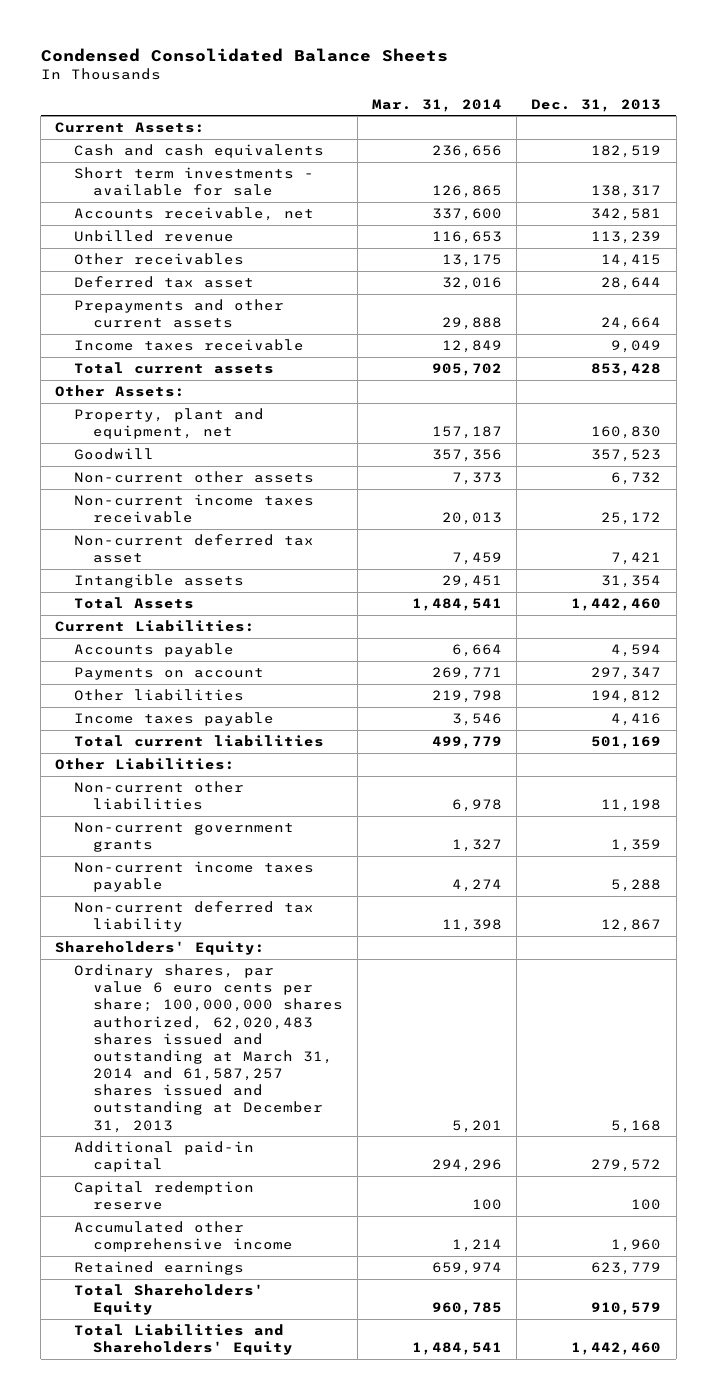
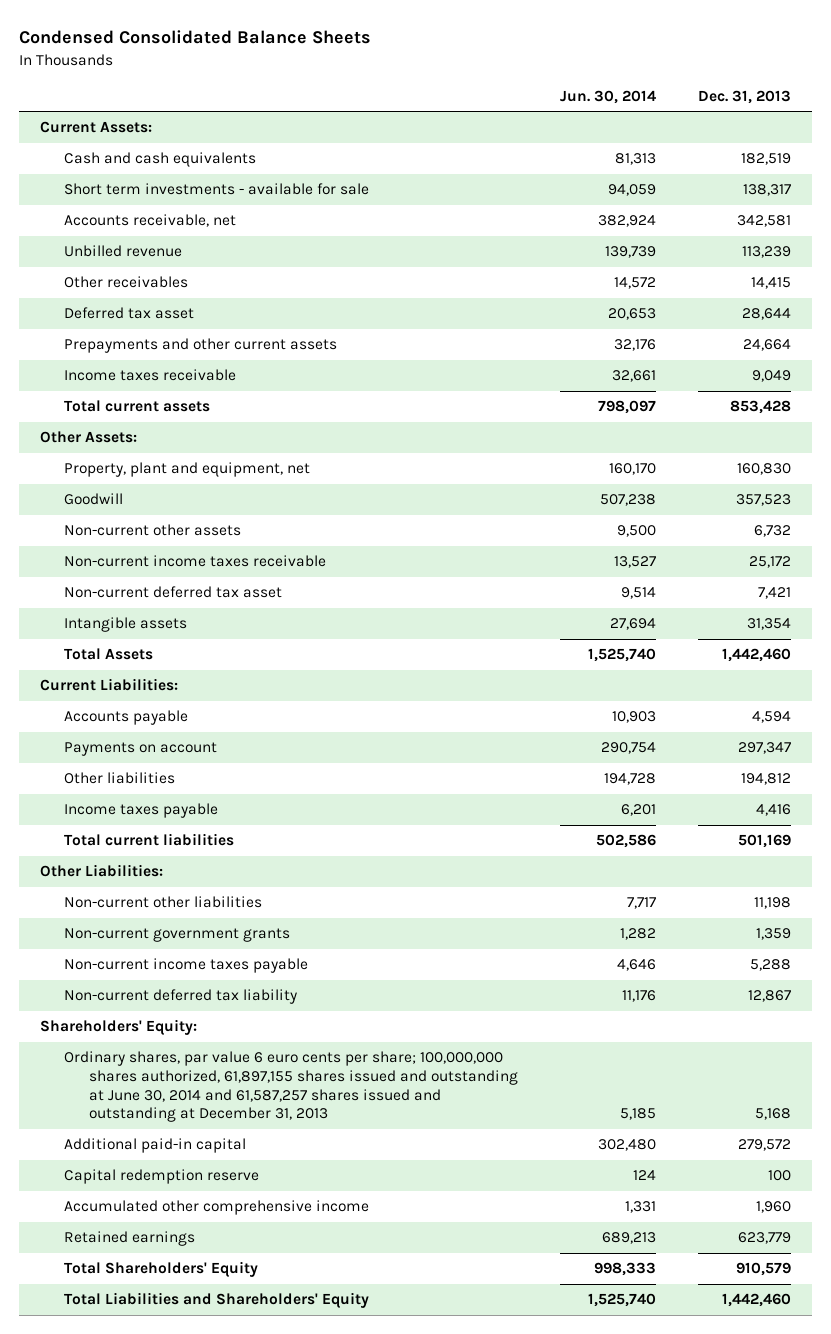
- | Mar. 31, 2014 | Dec. 31, 2013
+ | Jun. 30, 2014 | Dec. 31, 2013
- Ordinary shares, par value 6 euro cents per share; 100,000,000 shares authorized, 62,020,483 shares issued and outstanding at March 31, 2014 and 61,587,257 shares issued and outstanding at December 31, 2013 | 5,201 | 5,168
+ Ordinary shares, par value 6 euro cents per share; 100,000,000 shares authorized, 61,897,155 shares issued and outstanding at June 30, 2014 and 61,587,257 shares issued and outstanding at December 31, 2013 | 5,185 | 5,168

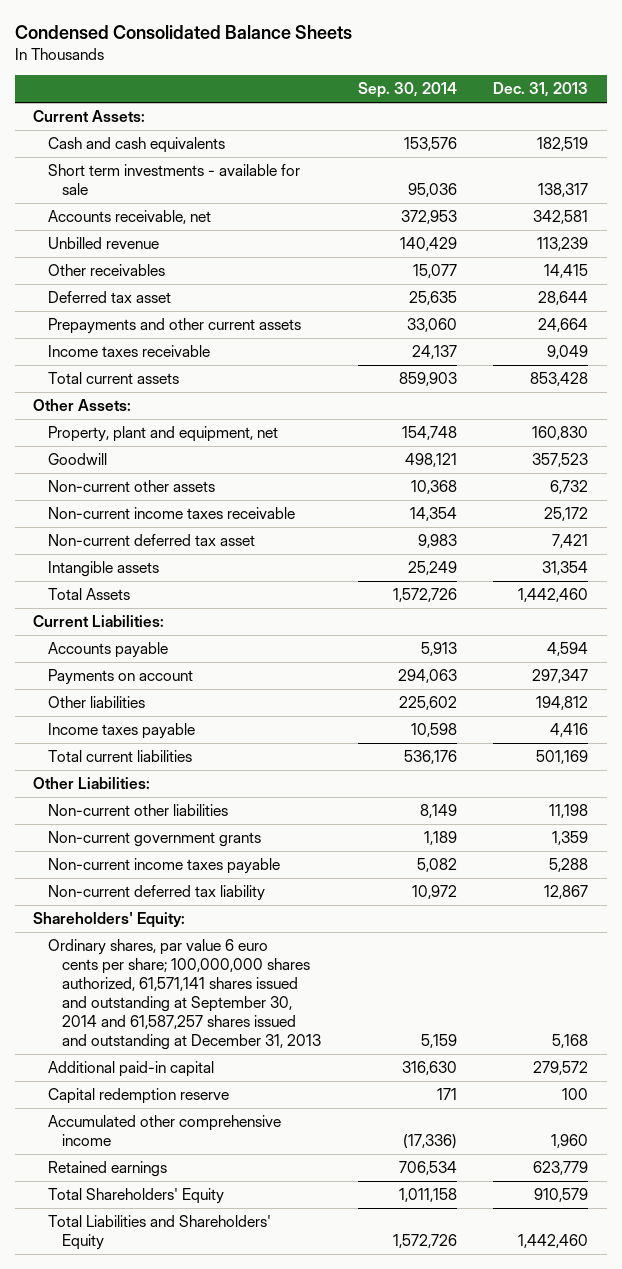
- | Jun. 30, 2014 | Dec. 31, 2013
+ | Sep. 30, 2014 | Dec. 31, 2013
- Ordinary shares, par value 6 euro cents per share; 100,000,000 shares authorized, 61,897,155 shares issued and outstanding at June 30, 2014 and 61,587,257 shares issued and outstanding at December 31, 2013 | 5,185 | 5,168
+ Ordinary shares, par value 6 euro cents per share; 100,000,000 shares authorized, 61,571,141 shares issued and outstanding at September 30, 2014 and 61,587,257 shares issued and outstanding at December 31, 2013 | 5,159 | 5,168

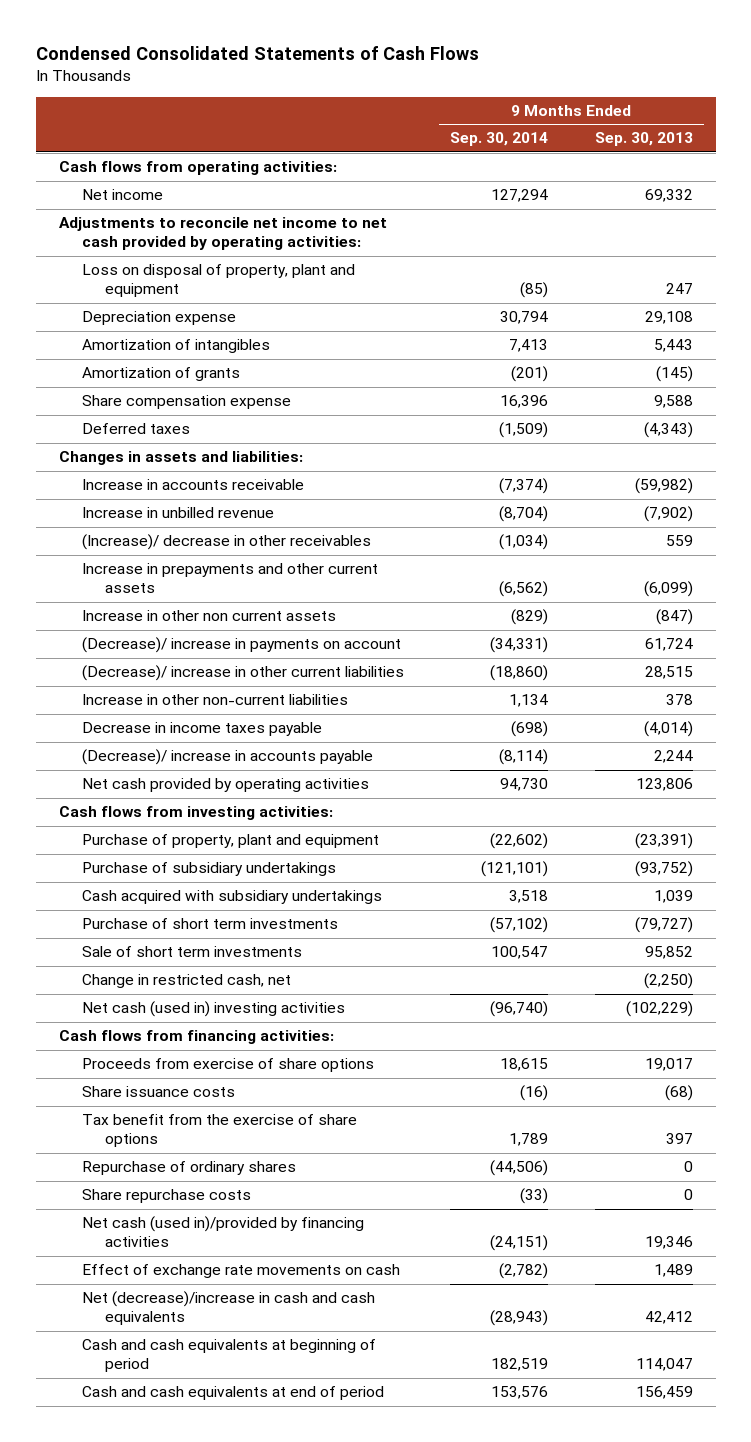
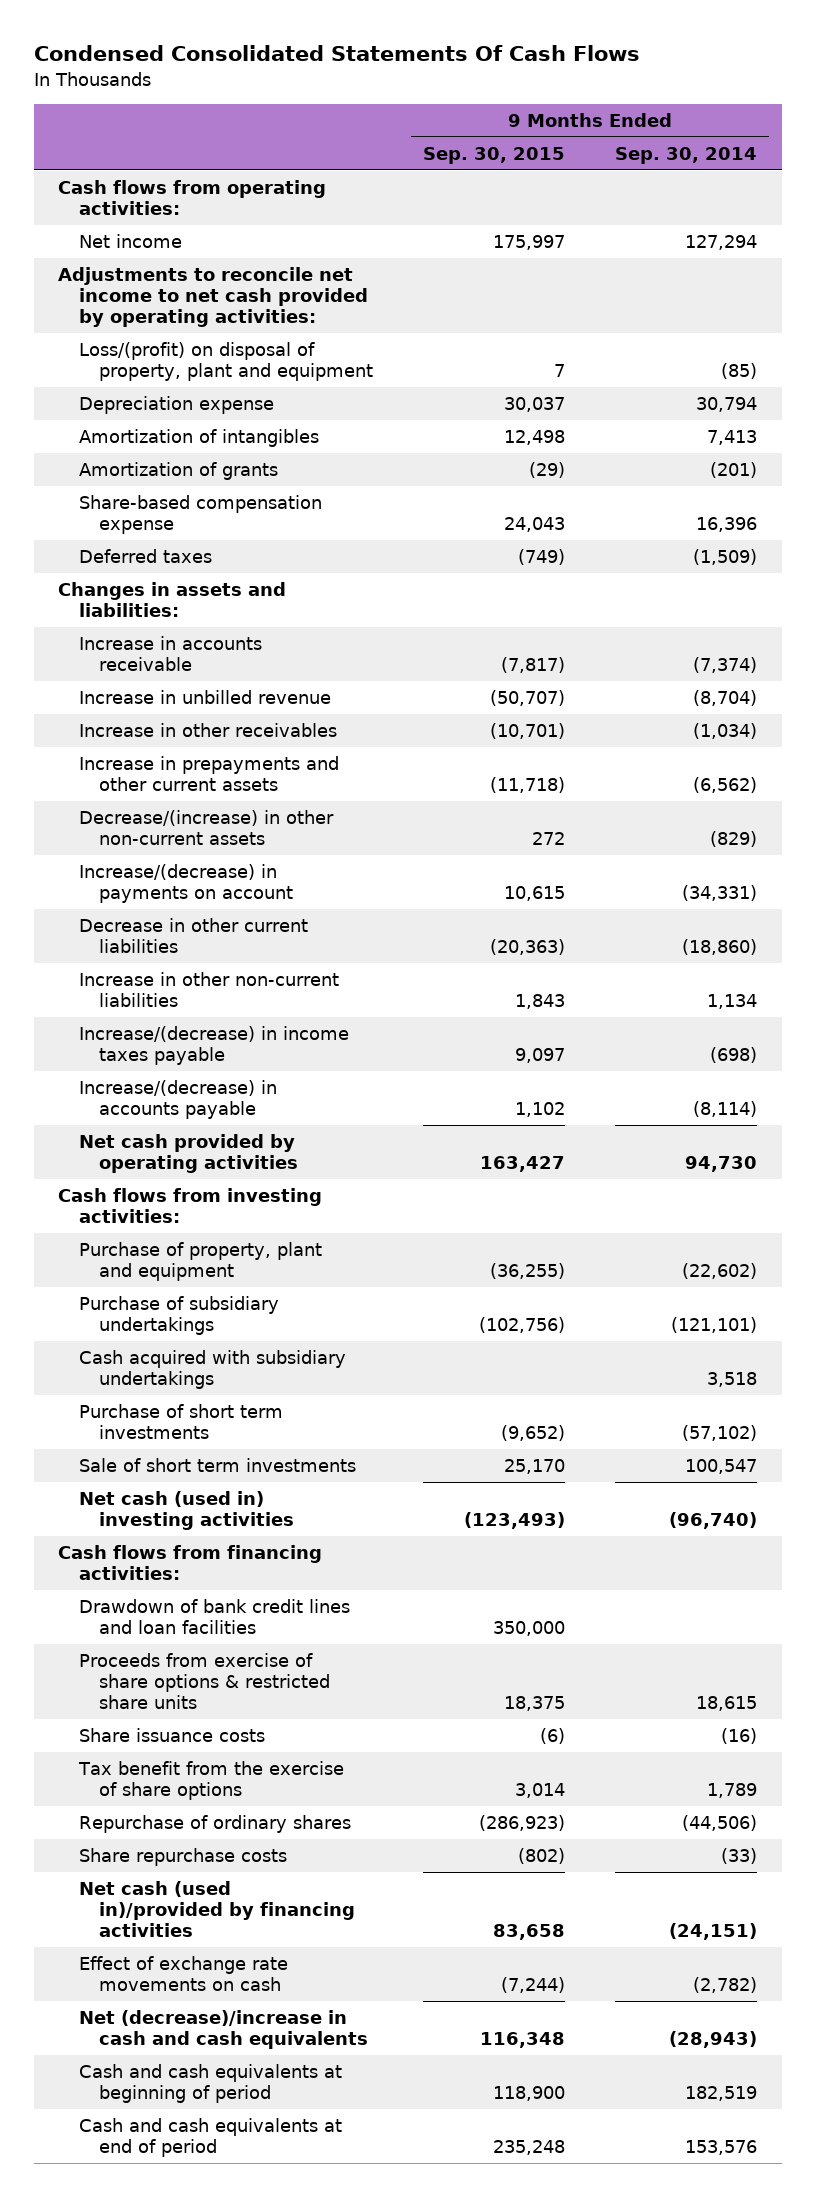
- Condensed Consolidated Statements of Cash Flows
+ Condensed Consolidated Statements Of Cash Flows
- | 9 Months Ended Sep. 30, 2014 | 9 Months Ended Sep. 30, 2013
+ | 9 Months Ended Sep. 30, 2015 | 9 Months Ended Sep. 30, 2014
- Loss on disposal of property, plant and equipment | (85) | 247
+ Loss/(profit) on disposal of property, plant and equipment | 7 | (85)
- Share compensation expense | 16,396 | 9,588
+ Share-based compensation expense | 24,043 | 16,396
- (Increase)/ decrease in other receivables | (1,034) | 559
+ Increase in other receivables | (10,701) | (1,034)
- Increase in other non current assets | (829) | (847)
- (Decrease)/ increase in payments on account | (34,331) | 61,724
- (Decrease)/ increase in other current liabilities | (18,860) | 28,515
+ Decrease/(increase) in other non-current assets | 272 | (829)
+ Increase/(decrease) in payments on account | 10,615 | (34,331)
+ Decrease in other current liabilities | (20,363) | (18,860)
- Decrease in income taxes payable | (698) | (4,014)
- (Decrease)/ increase in accounts payable | (8,114) | 2,244
+ Increase/(decrease) in income taxes payable | 9,097 | (698)
+ Increase/(decrease) in accounts payable | 1,102 | (8,114)
- Change in restricted cash, net | | (2,250)
- Proceeds from exercise of share options | 18,615 | 19,017
+ Drawdown of bank credit lines and loan facilities | 350,000 |
+ Proceeds from exercise of share options & restricted share units | 18,375 | 18,615

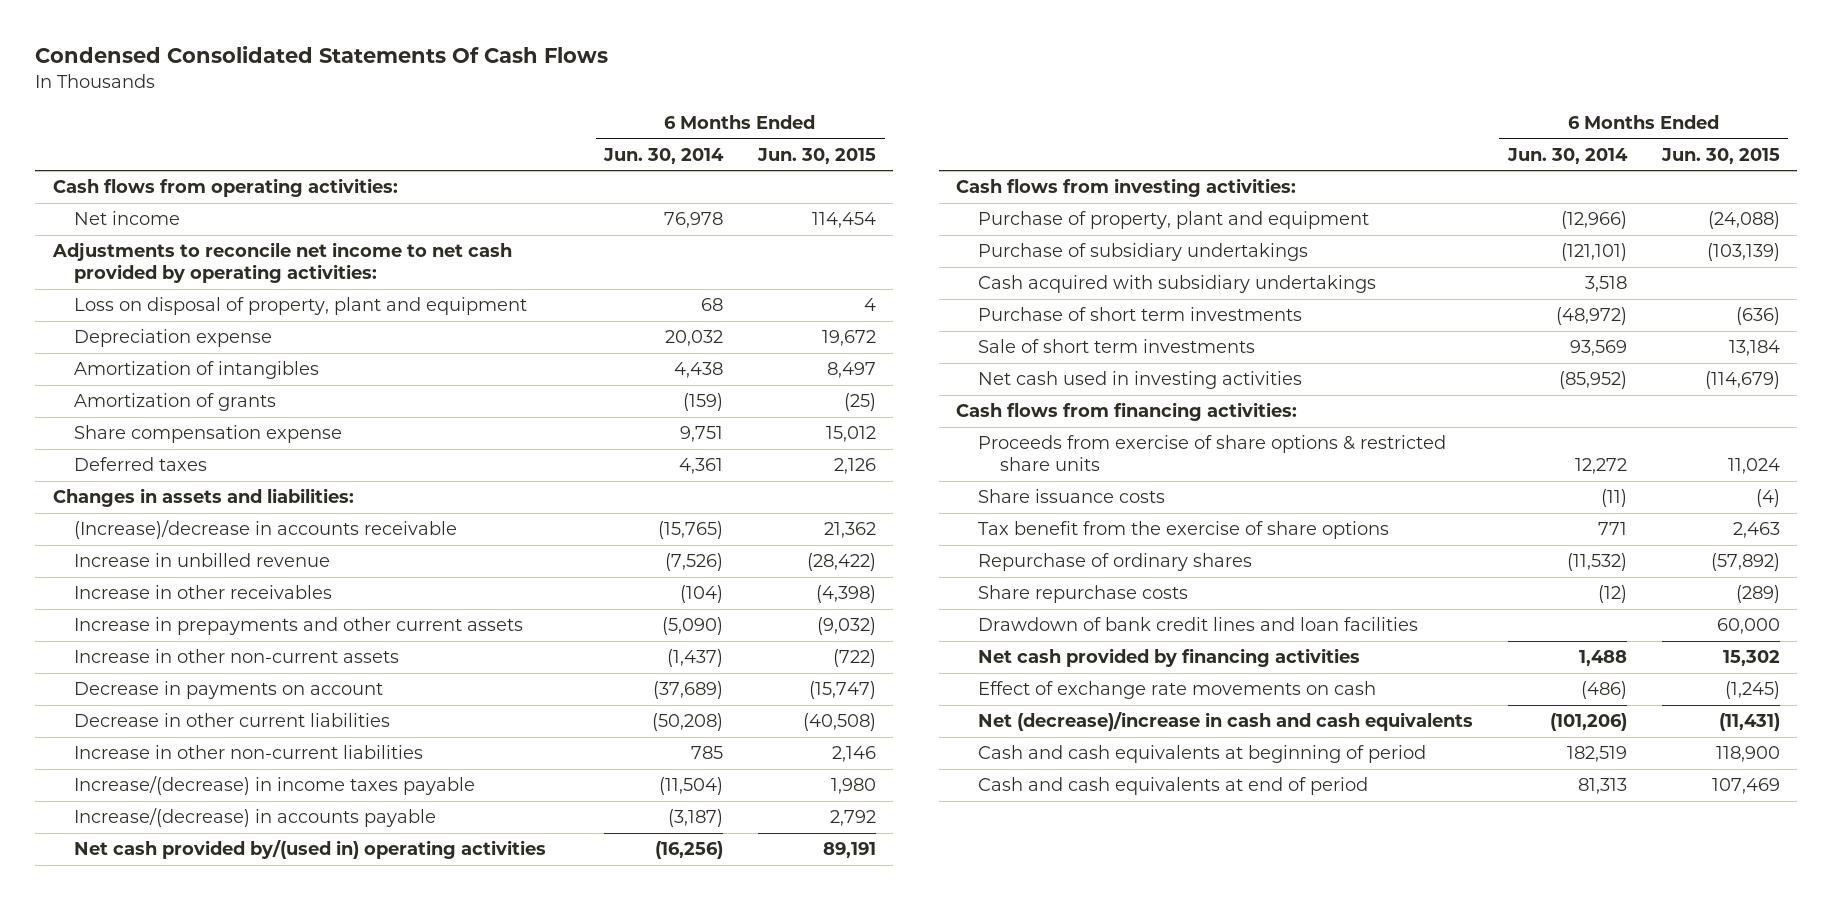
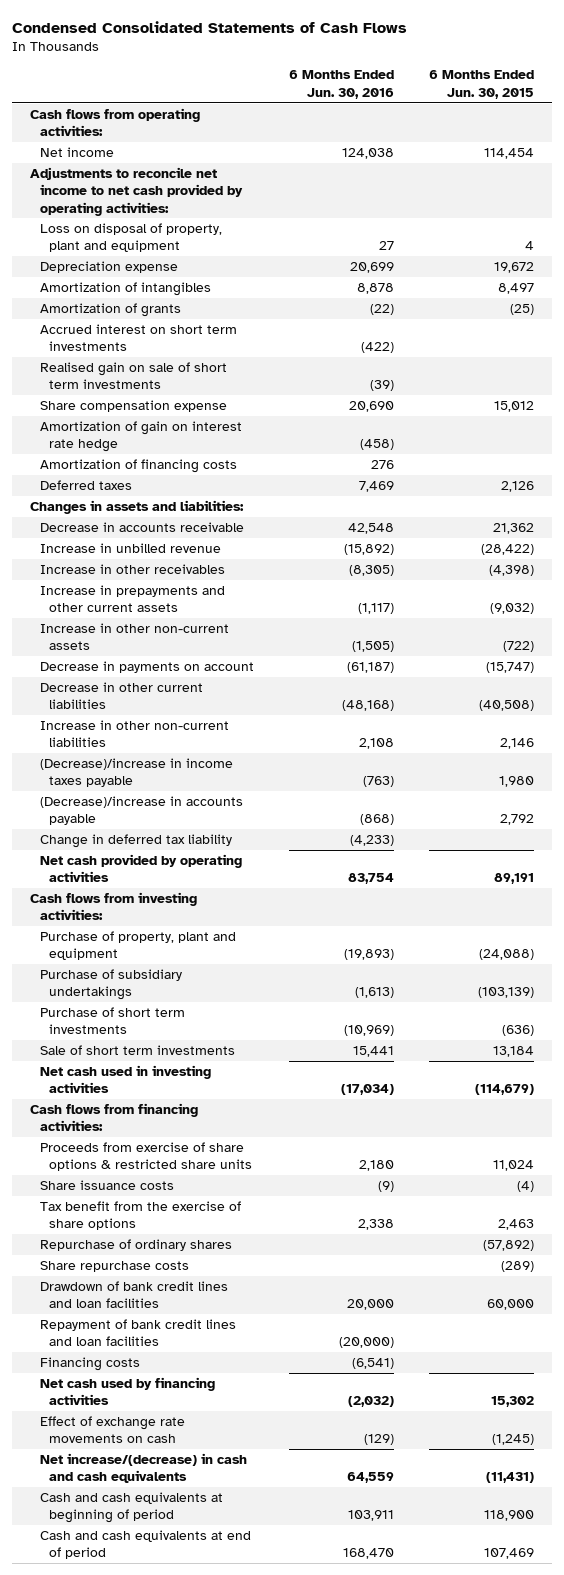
- Condensed Consolidated Statements Of Cash Flows
+ Condensed Consolidated Statements of Cash Flows
- | 6 Months Ended Jun. 30, 2014 | 6 Months Ended Jun. 30, 2015
+ | 6 Months Ended Jun. 30, 2016 | 6 Months Ended Jun. 30, 2015
+ Accrued interest on short term investments | (422) |
+ Realised gain on sale of short term investments | (39) |
+ Amortization of gain on interest rate hedge | (458) |
+ Amortization of financing costs | 276 |
- (Increase)/decrease in accounts receivable | (15,765) | 21,362
+ Decrease in accounts receivable | 42,548 | 21,362
- Increase/(decrease) in income taxes payable | (11,504) | 1,980
- Increase/(decrease) in accounts payable | (3,187) | 2,792
- Net cash provided by/(used in) operating activities | (16,256) | 89,191
+ (Decrease)/increase in income taxes payable | (763) | 1,980
+ (Decrease)/increase in accounts payable | (868) | 2,792
+ Change in deferred tax liability | (4,233) |
+ Net cash provided by operating activities | 83,754 | 89,191
- Cash acquired with subsidiary undertakings | 3,518 |
- Net cash provided by financing activities | 1,488 | 15,302
+ Repayment of bank credit lines and loan facilities | (20,000) |
+ Financing costs | (6,541) |
+ Net cash used by financing activities | (2,032) | 15,302
- Net (decrease)/increase in cash and cash equivalents | (101,206) | (11,431)
+ Net increase/(decrease) in cash and cash equivalents | 64,559 | (11,431)

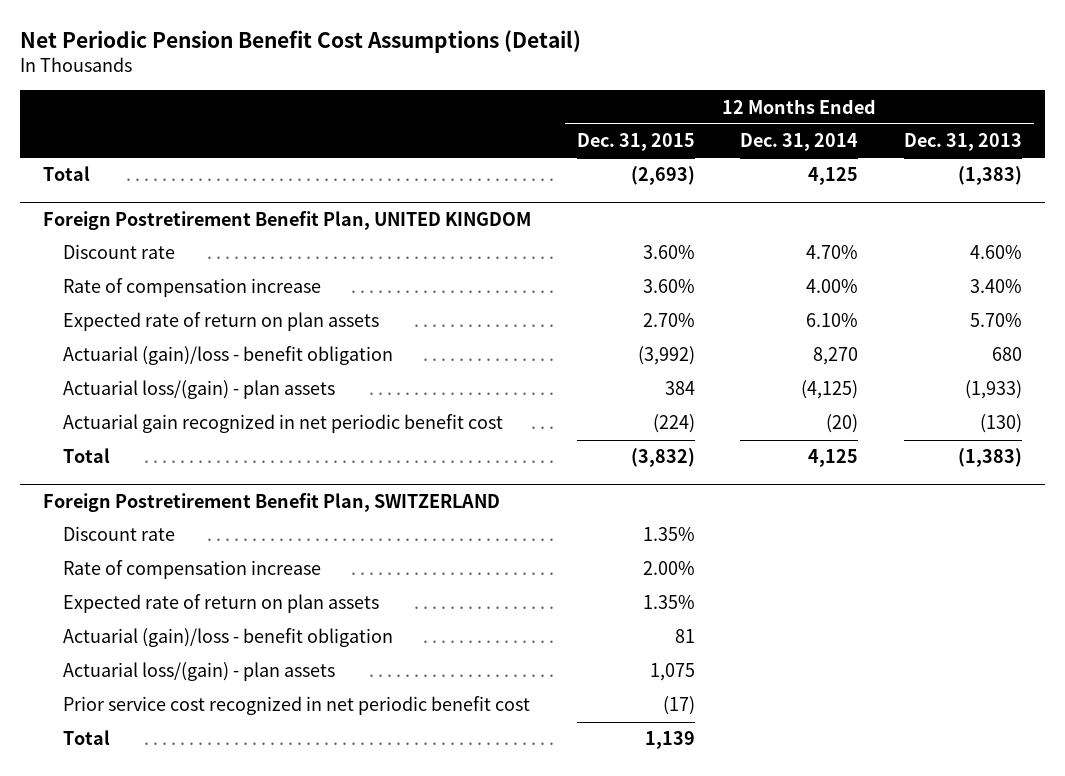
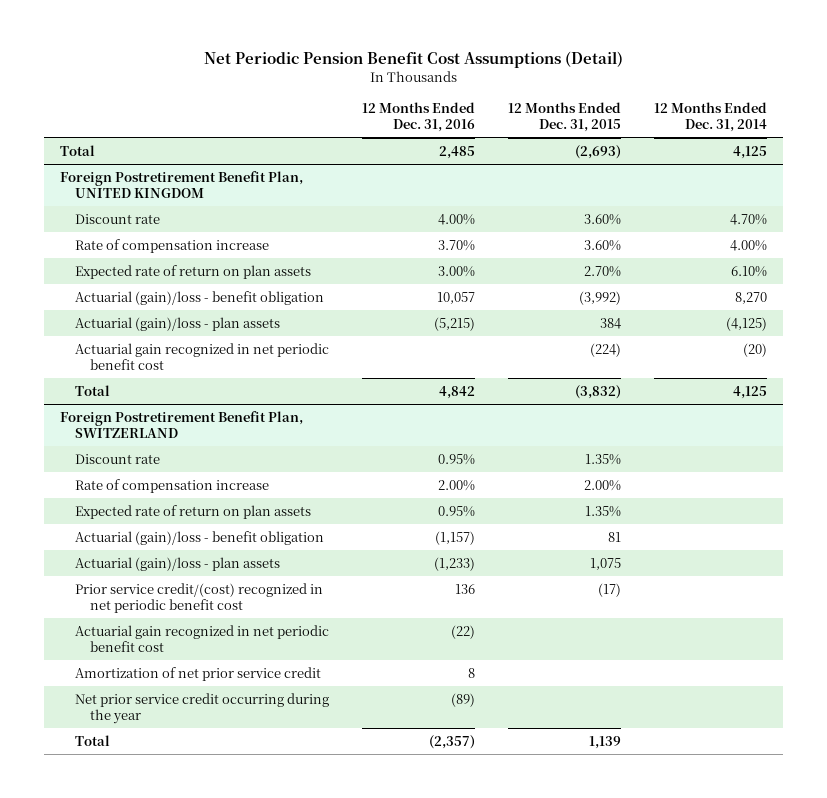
- | 12 Months Ended Dec. 31, 2015 | 12 Months Ended Dec. 31, 2014 | 12 Months Ended Dec. 31, 2013
+ | 12 Months Ended Dec. 31, 2016 | 12 Months Ended Dec. 31, 2015 | 12 Months Ended Dec. 31, 2014
@ Foreign Postretirement Benefit Plan, UNITED KINGDOM
- Actuarial loss/(gain) - plan assets | 384 | (4,125) | (1,933)
+ Actuarial (gain)/loss - plan assets | (5,215) | 384 | (4,125)
@ Foreign Postretirement Benefit Plan, SWITZERLAND
- Actuarial loss/(gain) - plan assets | 1,075 | |
- Prior service cost recognized in net periodic benefit cost | (17) | |
+ Actuarial (gain)/loss - plan assets | (1,233) | 1,075 |
+ Prior service credit/(cost) recognized in net periodic benefit cost | 136 | (17) |
+ Actuarial gain recognized in net periodic benefit cost | (22) | |
+ Amortization of net prior service credit | 8 | |
+ Net prior service credit occurring during the year | (89) | |

